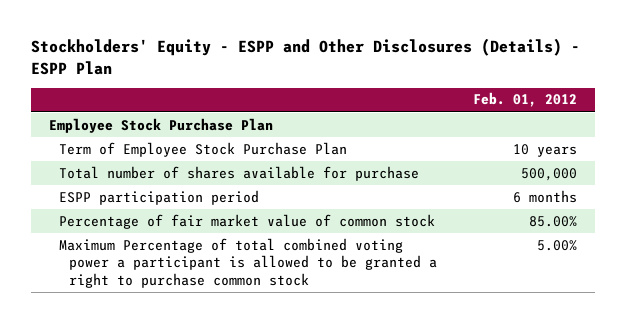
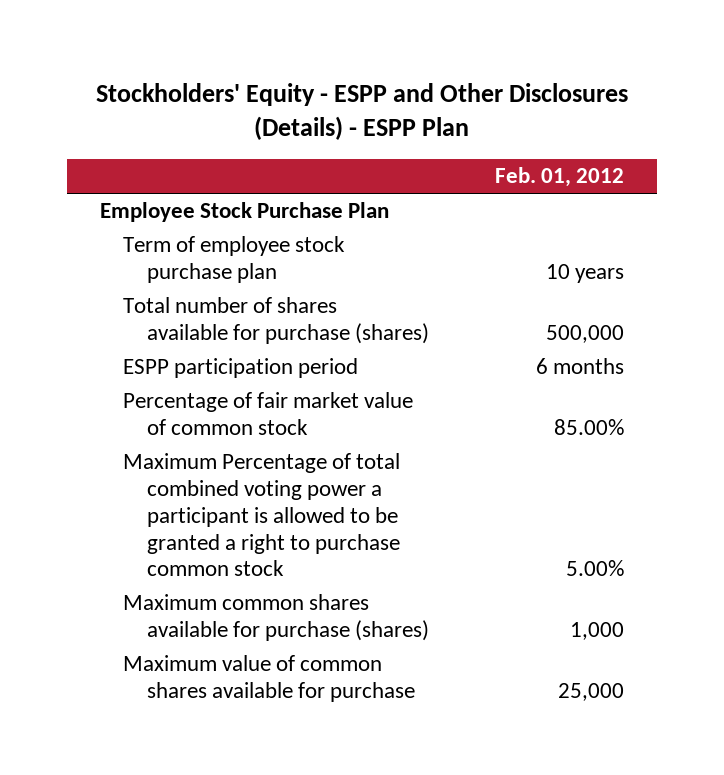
- Term of Employee Stock Purchase Plan | 10 years
- Total number of shares available for purchase | 500,000
+ Term of employee stock purchase plan | 10 years
+ Total number of shares available for purchase (shares) | 500,000
+ Maximum common shares available for purchase (shares) | 1,000
+ Maximum value of common shares available for purchase | 25,000

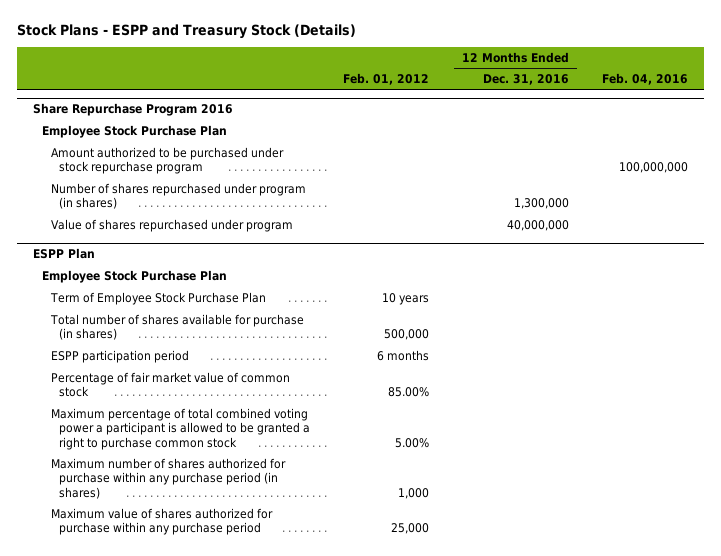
- Stockholders' Equity - ESPP and Other Disclosures (Details) - ESPP Plan
+ Stock Plans - ESPP and Treasury Stock (Details)
- | Feb. 01, 2012
+ | Feb. 01, 2012 | 12 Months Ended Dec. 31, 2016 | Feb. 04, 2016
+ Share Repurchase Program 2016
- Term of employee stock purchase plan | 10 years
- Total number of shares available for purchase (shares) | 500,000
+ Amount authorized to be purchased under stock repurchase program | | | 100,000,000
+ Number of shares repurchased under program (in shares) | | 1,300,000 |
+ Value of shares repurchased under program | | 40,000,000 |
+ ESPP Plan
+ Employee Stock Purchase Plan
+ Term of Employee Stock Purchase Plan | 10 years | |
+ Total number of shares available for purchase (in shares) | 500,000 | |
- Maximum Percentage of total combined voting power a participant is allowed to be granted a right to purchase common stock | 5.00%
- Maximum common shares available for purchase (shares) | 1,000
- Maximum value of common shares available for purchase | 25,000
+ Maximum percentage of total combined voting power a participant is allowed to be granted a right to purchase common stock | 5.00% | |
+ Maximum number of shares authorized for purchase within any purchase period (in shares) | 1,000 | |
+ Maximum value of shares authorized for purchase within any purchase period | 25,000 | |

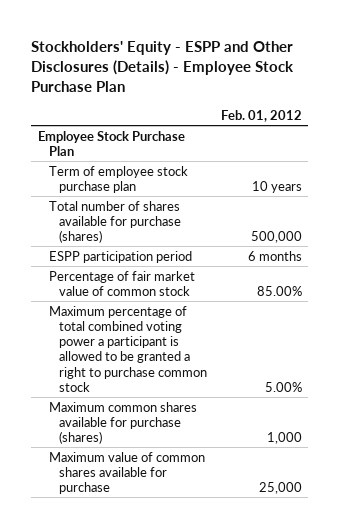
- Stock Plans - ESPP and Treasury Stock (Details)
+ Stockholders' Equity - ESPP and Other Disclosures (Details) - Employee Stock Purchase Plan
- | Feb. 01, 2012 | 12 Months Ended Dec. 31, 2016 | Feb. 04, 2016
+ | Feb. 01, 2012
- Share Repurchase Program 2016
- Amount authorized to be purchased under stock repurchase program | | | 100,000,000
- Number of shares repurchased under program (in shares) | | 1,300,000 |
- Value of shares repurchased under program | | 40,000,000 |
- ESPP Plan
- Employee Stock Purchase Plan
- Term of Employee Stock Purchase Plan | 10 years | |
- Total number of shares available for purchase (in shares) | 500,000 | |
+ Term of employee stock purchase plan | 10 years
+ Total number of shares available for purchase (shares) | 500,000
- Maximum number of shares authorized for purchase within any purchase period (in shares) | 1,000 | |
- Maximum value of shares authorized for purchase within any purchase period | 25,000 | |
+ Maximum common shares available for purchase (shares) | 1,000
+ Maximum value of common shares available for purchase | 25,000

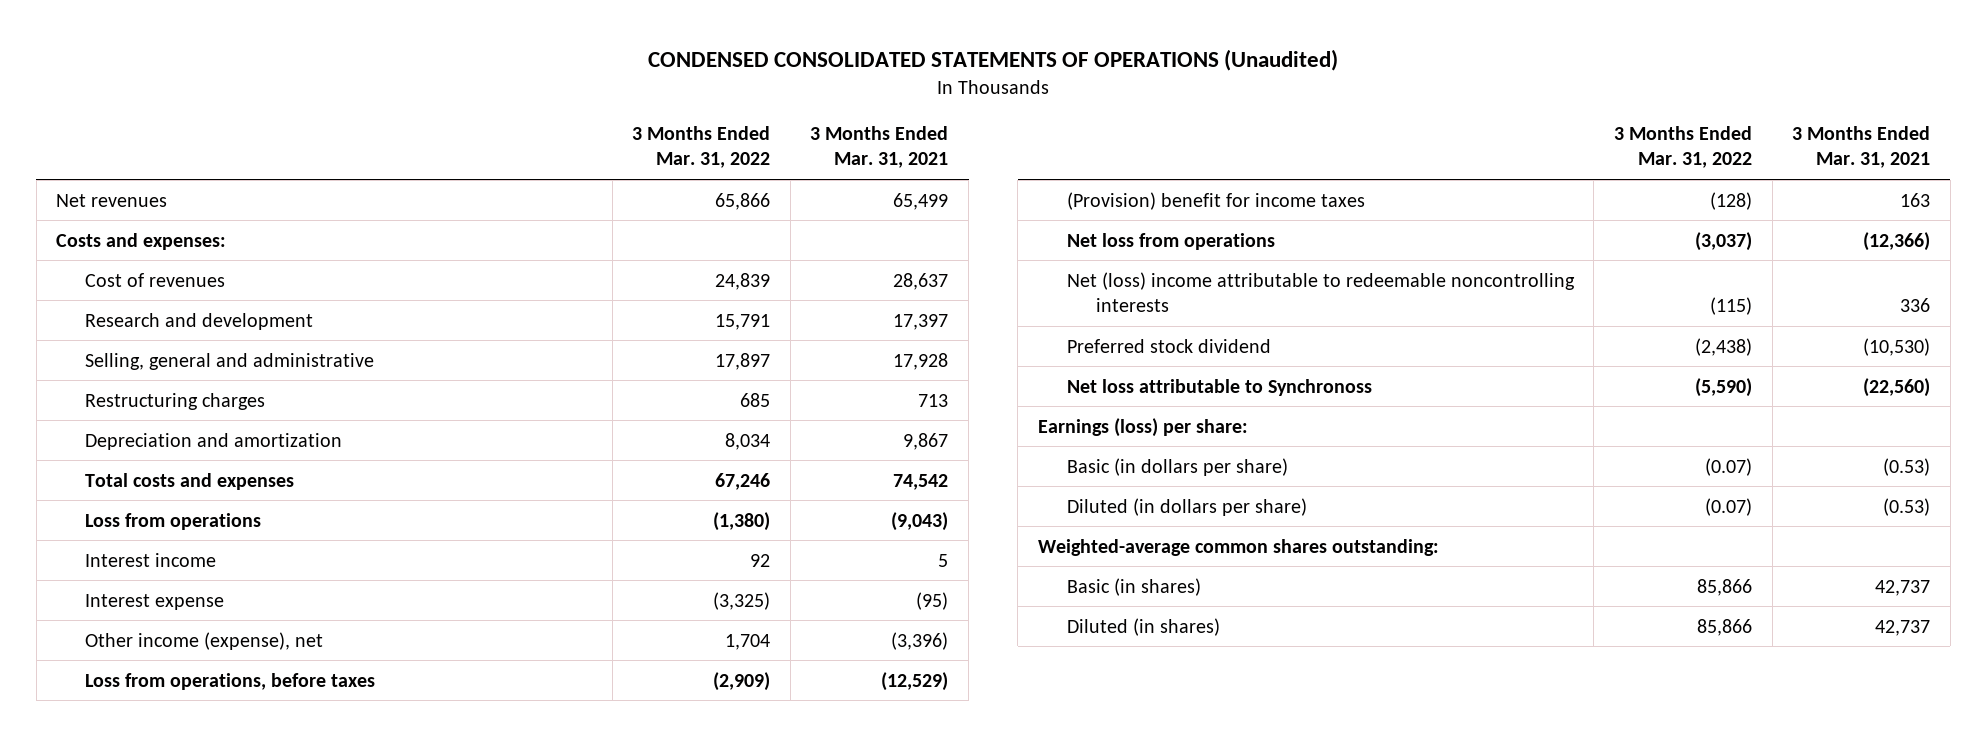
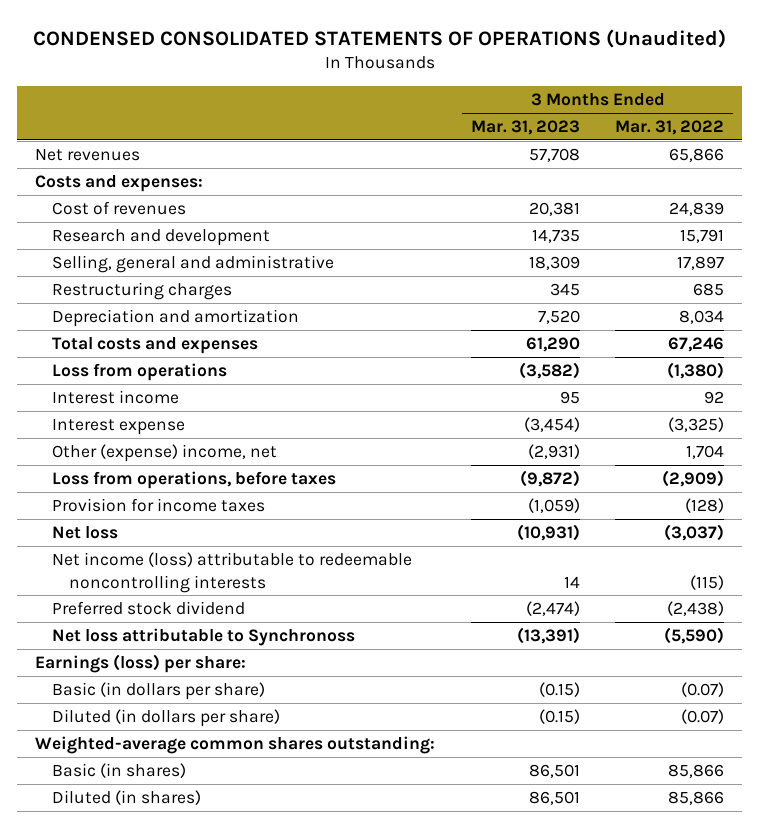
- | 3 Months Ended Mar. 31, 2022 | 3 Months Ended Mar. 31, 2021
+ | 3 Months Ended Mar. 31, 2023 | 3 Months Ended Mar. 31, 2022
- Other income (expense), net | 1,704 | (3,396)
+ Other (expense) income, net | (2,931) | 1,704
- (Provision) benefit for income taxes | (128) | 163
- Net loss from operations | (3,037) | (12,366)
- Net (loss) income attributable to redeemable noncontrolling interests | (115) | 336
+ Provision for income taxes | (1,059) | (128)
+ Net loss | (10,931) | (3,037)
+ Net income (loss) attributable to redeemable noncontrolling interests | 14 | (115)

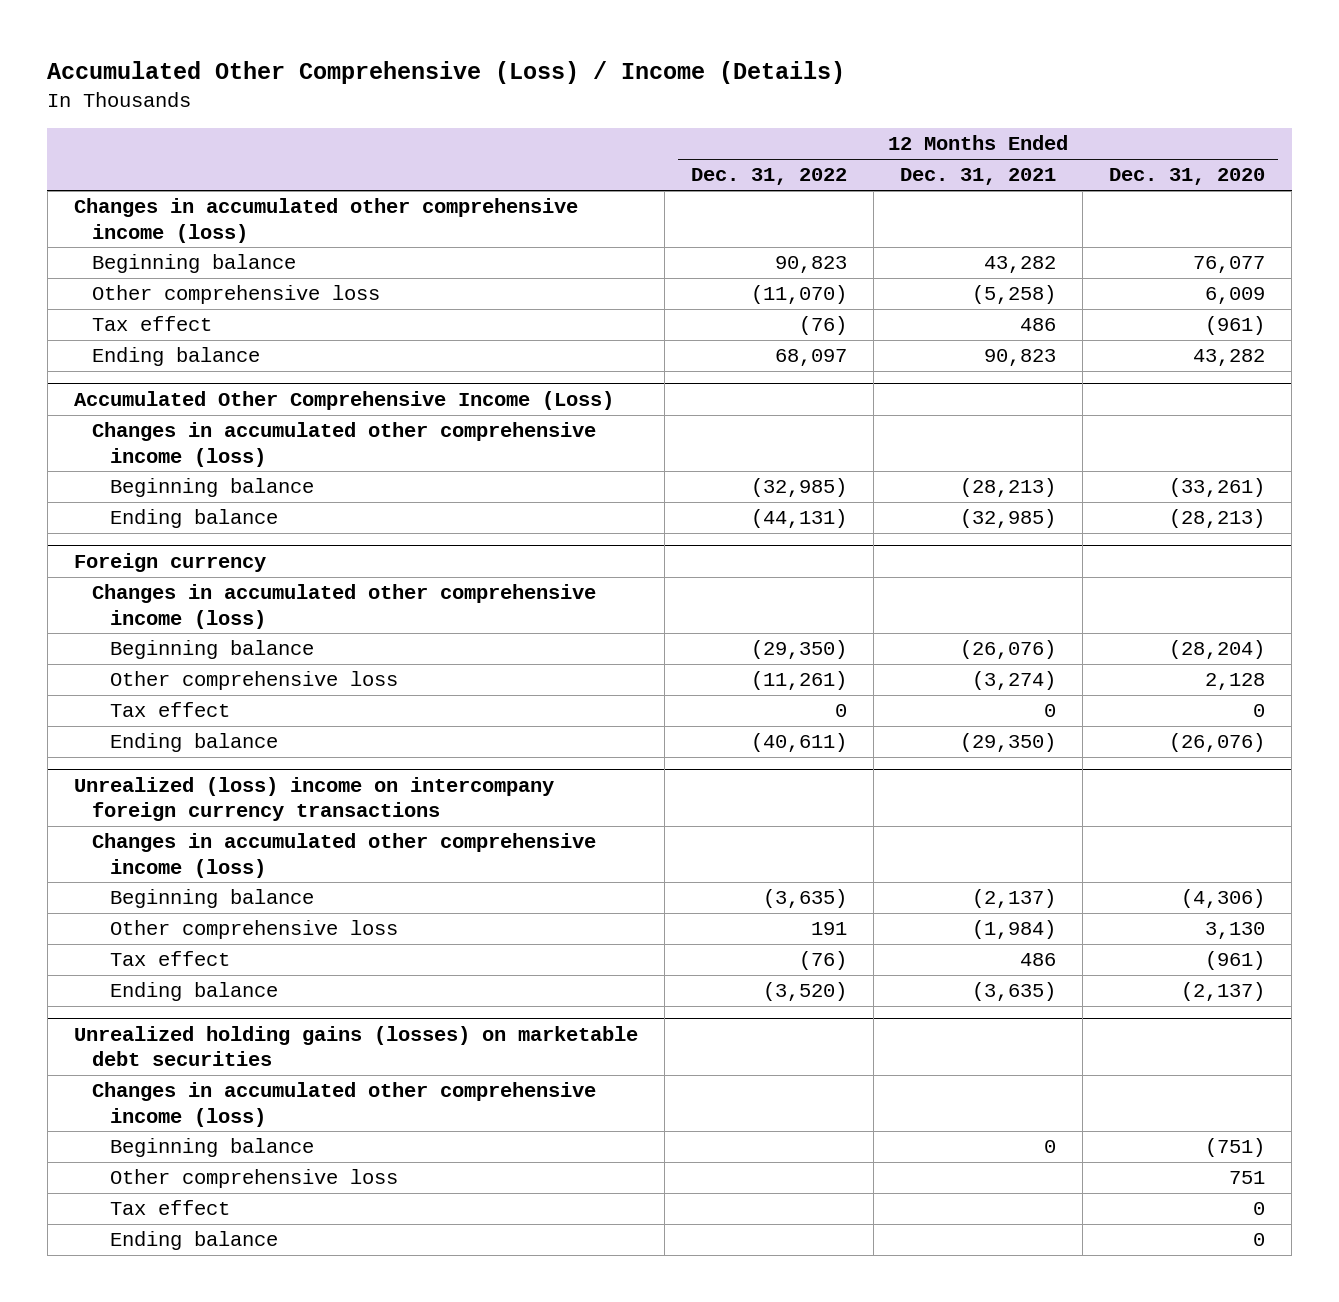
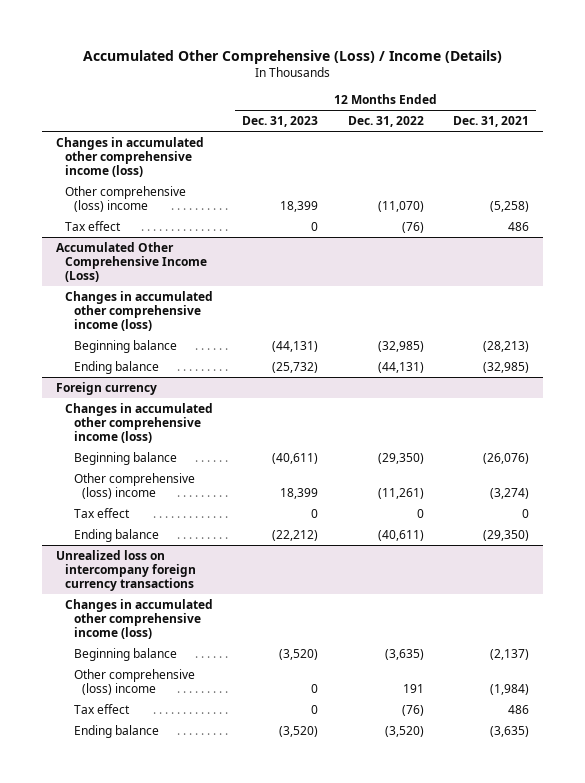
- | 12 Months Ended Dec. 31, 2022 | 12 Months Ended Dec. 31, 2021 | 12 Months Ended Dec. 31, 2020
+ | 12 Months Ended Dec. 31, 2023 | 12 Months Ended Dec. 31, 2022 | 12 Months Ended Dec. 31, 2021
- Beginning balance | 90,823 | 43,282 | 76,077
- Other comprehensive loss | (11,070) | (5,258) | 6,009
+ Other comprehensive (loss) income | 18,399 | (11,070) | (5,258)
- Ending balance | 68,097 | 90,823 | 43,282
@ Foreign currency
- Other comprehensive loss | (11,261) | (3,274) | 2,128
+ Other comprehensive (loss) income | 18,399 | (11,261) | (3,274)
- Unrealized (loss) income on intercompany foreign currency transactions
+ Unrealized loss on intercompany foreign currency transactions
- Other comprehensive loss | 191 | (1,984) | 3,130
+ Other comprehensive (loss) income | 0 | 191 | (1,984)
- Unrealized holding gains (losses) on marketable debt securities
- Changes in accumulated other comprehensive income (loss)
- Beginning balance | | 0 | (751)
- Other comprehensive loss | | | 751
- Tax effect | | | 0
- Ending balance | | | 0

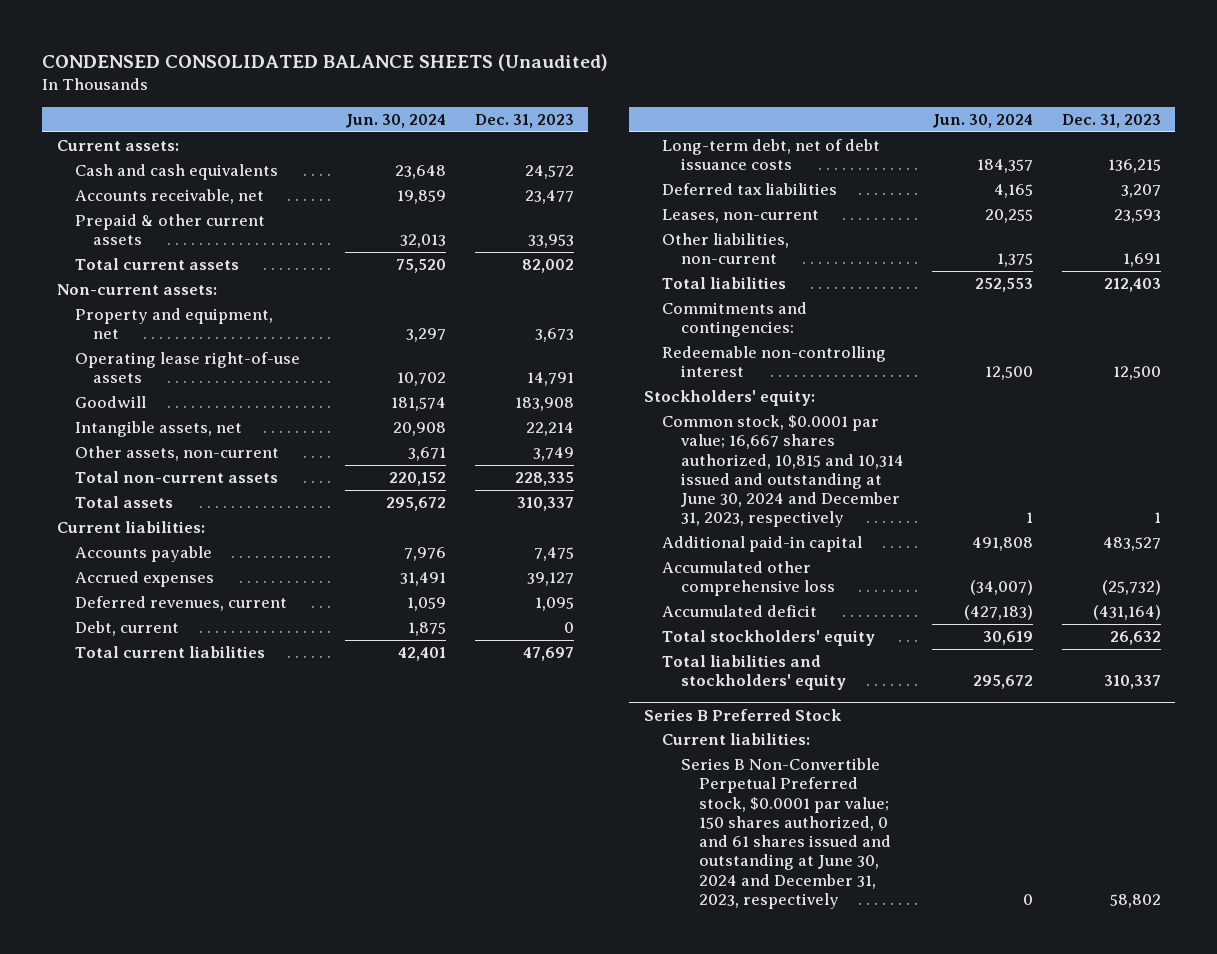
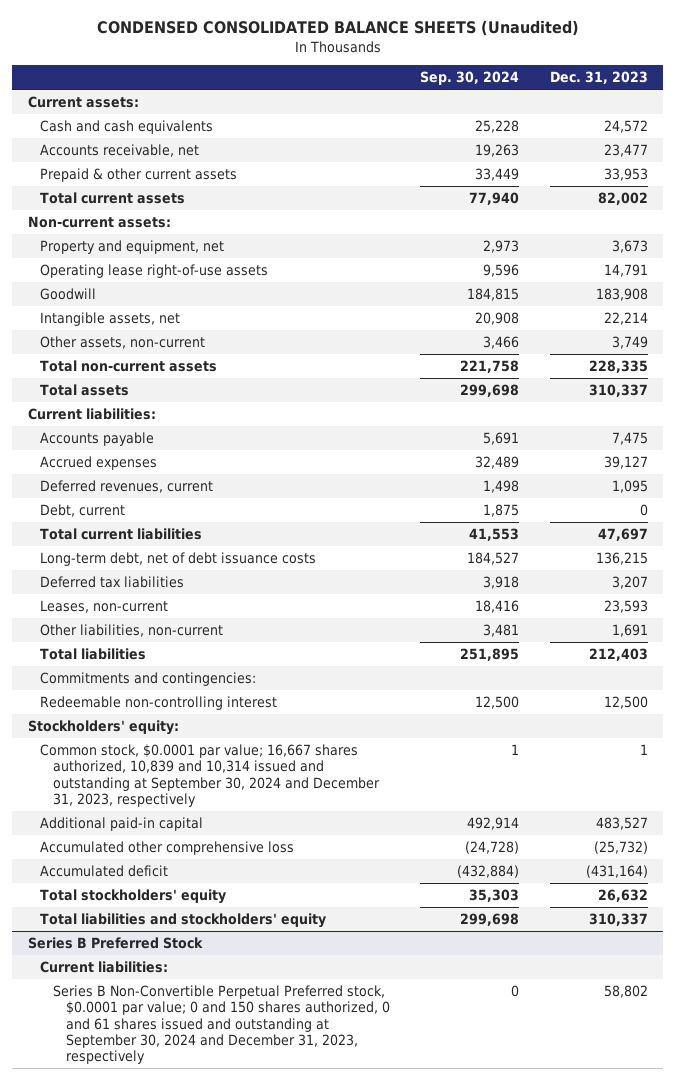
- | Jun. 30, 2024 | Dec. 31, 2023
+ | Sep. 30, 2024 | Dec. 31, 2023
- Common stock, $0.0001 par value; 16,667 shares authorized, 10,815 and 10,314 issued and outstanding at June 30, 2024 and December 31, 2023, respectively | 1 | 1
+ Common stock, $0.0001 par value; 16,667 shares authorized, 10,839 and 10,314 issued and outstanding at September 30, 2024 and December 31, 2023, respectively | 1 | 1
@ Series B Preferred Stock
- Series B Non-Convertible Perpetual Preferred stock, $0.0001 par value; 150 shares authorized, 0 and 61 shares issued and outstanding at June 30, 2024 and December 31, 2023, respectively | 0 | 58,802
+ Series B Non-Convertible Perpetual Preferred stock, $0.0001 par value; 0 and 150 shares authorized, 0 and 61 shares issued and outstanding at September 30, 2024 and December 31, 2023, respectively | 0 | 58,802

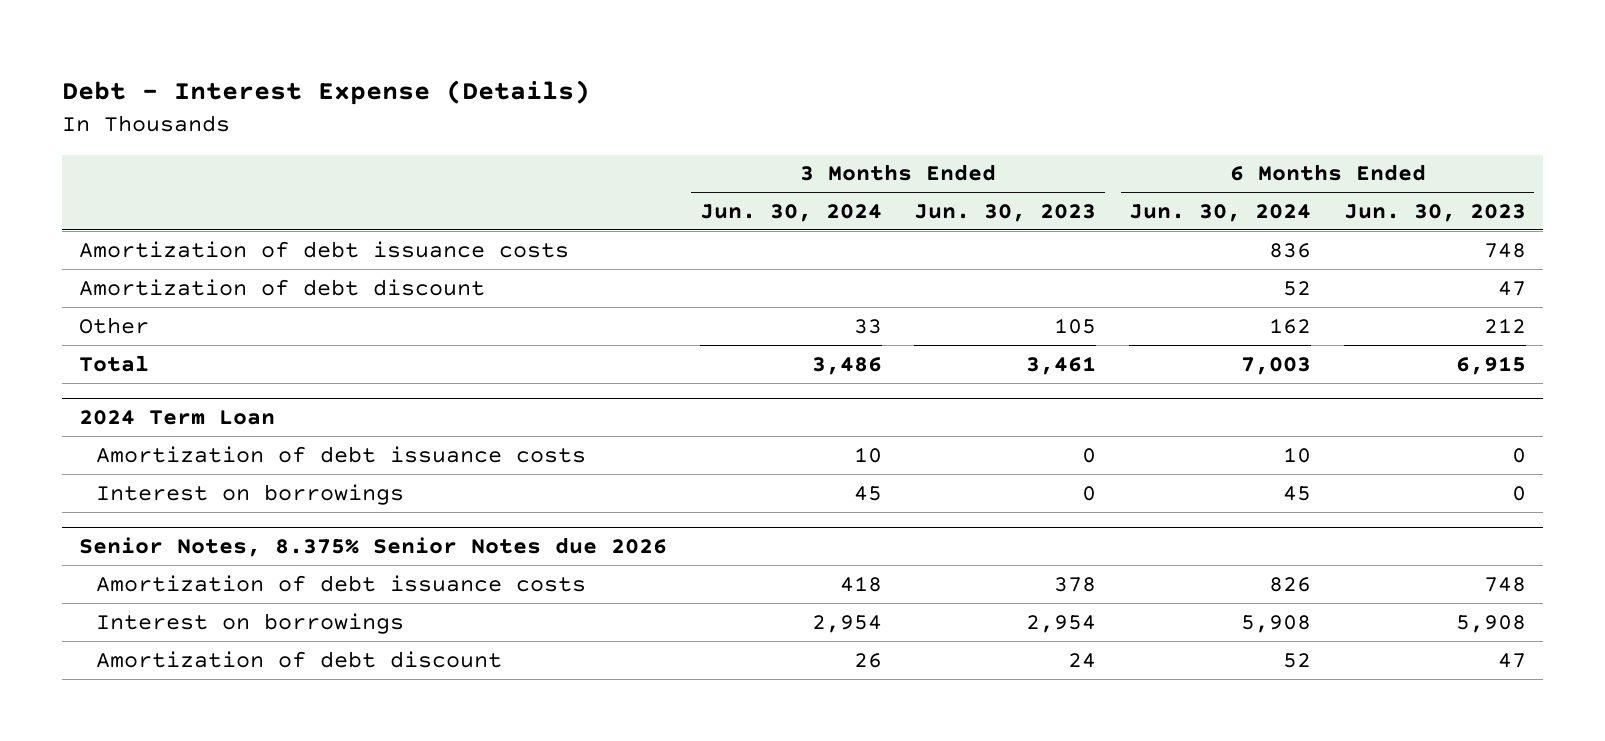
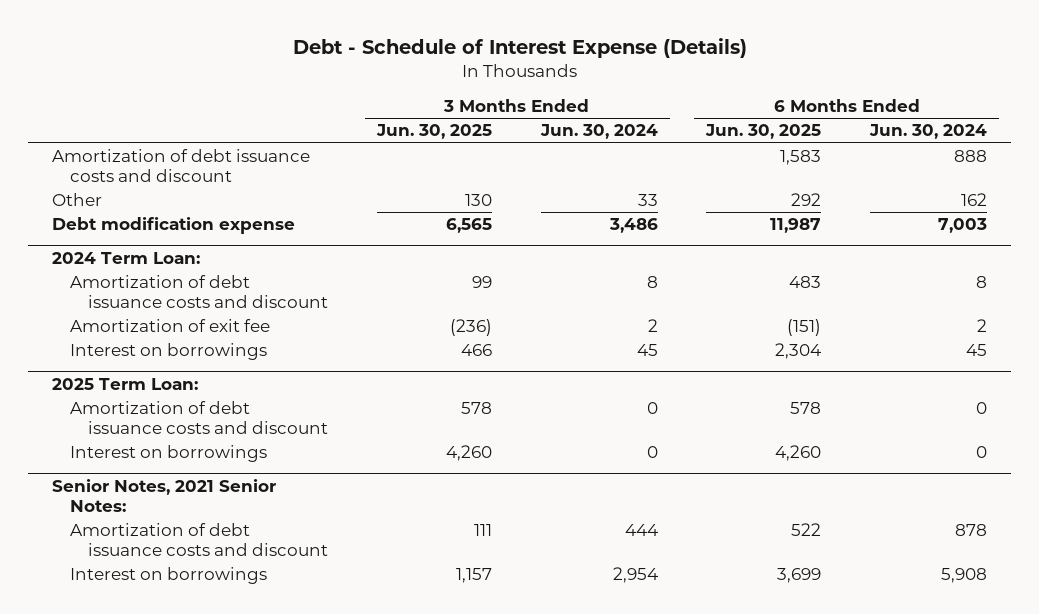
- Debt - Interest Expense (Details)
+ Debt - Schedule of Interest Expense (Details)
- | 3 Months Ended Jun. 30, 2024 | 3 Months Ended Jun. 30, 2023 | 6 Months Ended Jun. 30, 2024 | 6 Months Ended Jun. 30, 2023
+ | 3 Months Ended Jun. 30, 2025 | 3 Months Ended Jun. 30, 2024 | 6 Months Ended Jun. 30, 2025 | 6 Months Ended Jun. 30, 2024
- Amortization of debt issuance costs | | | 836 | 748
- Amortization of debt discount | | | 52 | 47
+ Amortization of debt issuance costs and discount | | | 1,583 | 888
- Total | 3,486 | 3,461 | 7,003 | 6,915
- 2024 Term Loan
- Amortization of debt issuance costs | 10 | 0 | 10 | 0
+ Debt modification expense | 6,565 | 3,486 | 11,987 | 7,003
+ 2024 Term Loan:
+ Amortization of debt issuance costs and discount | 99 | 8 | 483 | 8
+ Amortization of exit fee | (236) | 2 | (151) | 2
- Senior Notes, 8.375% Senior Notes due 2026
- Amortization of debt issuance costs | 418 | 378 | 826 | 748
+ 2025 Term Loan:
+ Amortization of debt issuance costs and discount | 578 | 0 | 578 | 0
+ Interest on borrowings | 4,260 | 0 | 4,260 | 0
+ Senior Notes, 2021 Senior Notes:
+ Amortization of debt issuance costs and discount | 111 | 444 | 522 | 878
- Amortization of debt discount | 26 | 24 | 52 | 47

